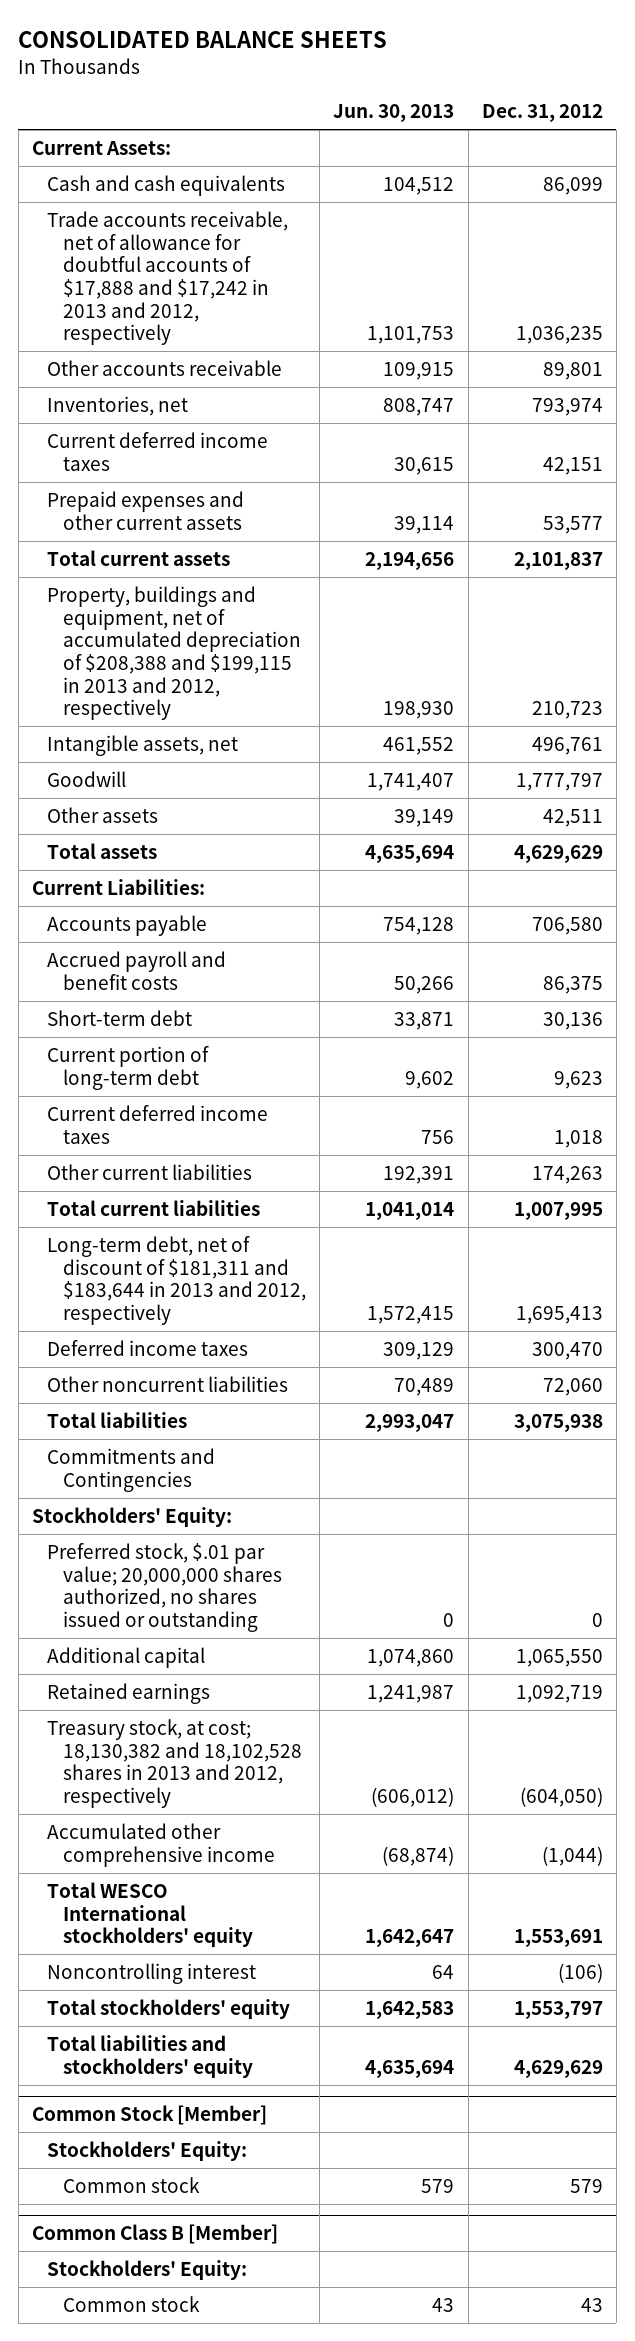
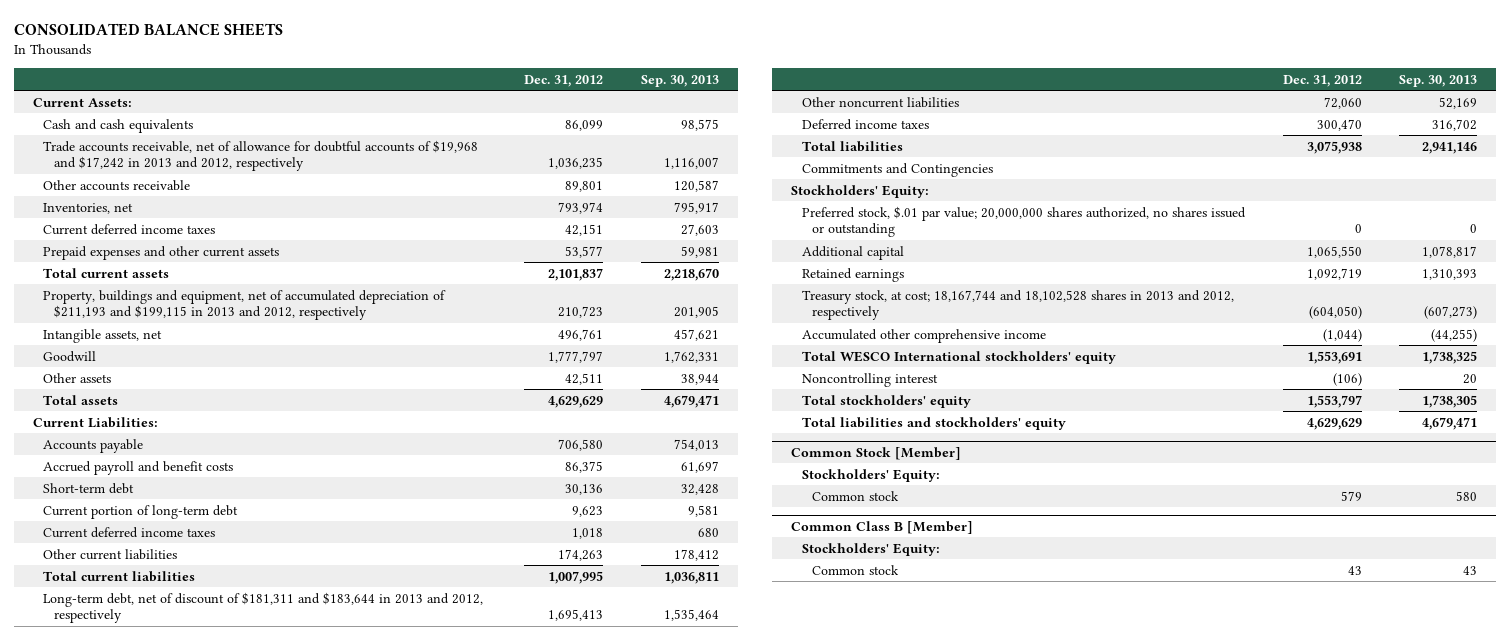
- | Jun. 30, 2013 | Dec. 31, 2012
+ | Dec. 31, 2012 | Sep. 30, 2013
- Trade accounts receivable, net of allowance for doubtful accounts of $17,888 and $17,242 in 2013 and 2012, respectively | 1,101,753 | 1,036,235
+ Trade accounts receivable, net of allowance for doubtful accounts of $19,968 and $17,242 in 2013 and 2012, respectively | 1,036,235 | 1,116,007
- Property, buildings and equipment, net of accumulated depreciation of $208,388 and $199,115 in 2013 and 2012, respectively | 198,930 | 210,723
+ Property, buildings and equipment, net of accumulated depreciation of $211,193 and $199,115 in 2013 and 2012, respectively | 210,723 | 201,905
moved down: Deferred income taxes | 300,470 | 316,702
- Treasury stock, at cost; 18,130,382 and 18,102,528 shares in 2013 and 2012, respectively | (606,012) | (604,050)
+ Treasury stock, at cost; 18,167,744 and 18,102,528 shares in 2013 and 2012, respectively | (604,050) | (607,273)

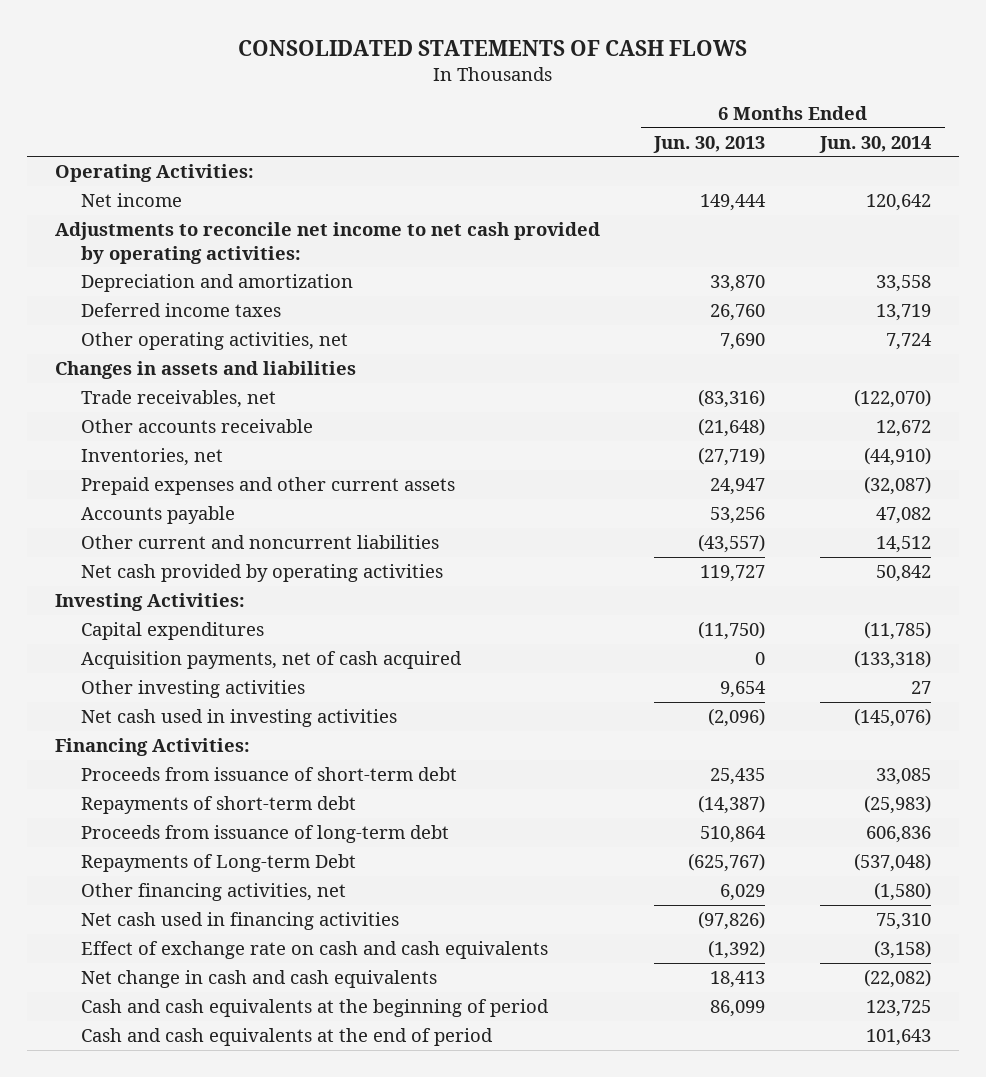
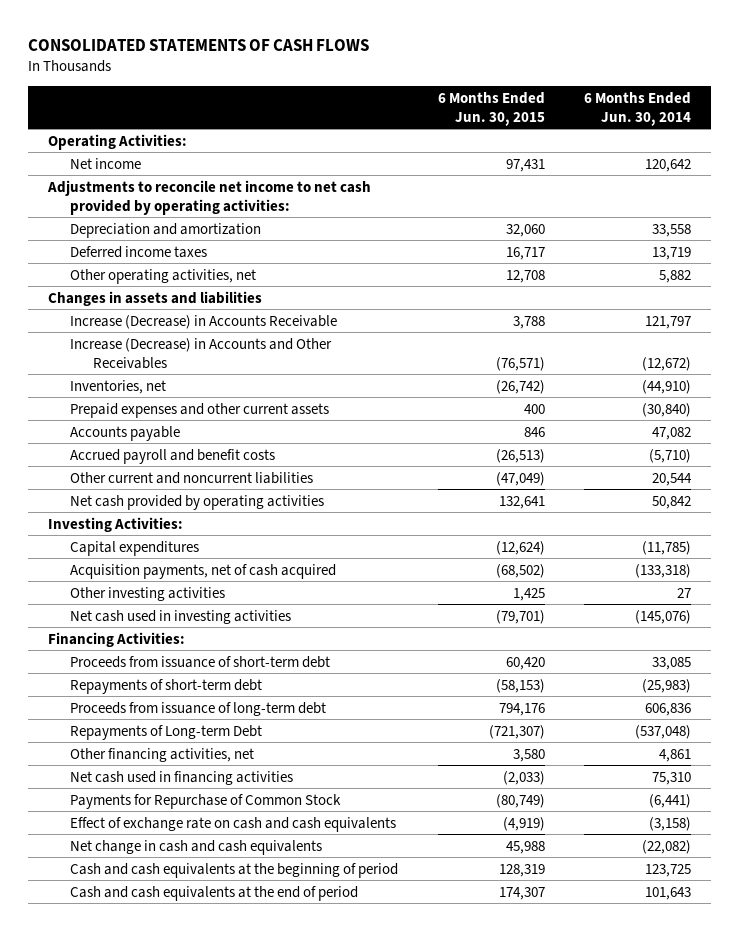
- | 6 Months Ended Jun. 30, 2013 | 6 Months Ended Jun. 30, 2014
+ | 6 Months Ended Jun. 30, 2015 | 6 Months Ended Jun. 30, 2014
- Other operating activities, net | 7,690 | 7,724
+ Other operating activities, net | 12,708 | 5,882
- Trade receivables, net | (83,316) | (122,070)
- Other accounts receivable | (21,648) | 12,672
+ Increase (Decrease) in Accounts Receivable | 3,788 | 121,797
+ Increase (Decrease) in Accounts and Other Receivables | (76,571) | (12,672)
- Prepaid expenses and other current assets | 24,947 | (32,087)
+ Prepaid expenses and other current assets | 400 | (30,840)
- Other current and noncurrent liabilities | (43,557) | 14,512
+ Accrued payroll and benefit costs | (26,513) | (5,710)
+ Other current and noncurrent liabilities | (47,049) | 20,544
- Other financing activities, net | 6,029 | (1,580)
+ Other financing activities, net | 3,580 | 4,861
+ Payments for Repurchase of Common Stock | (80,749) | (6,441)

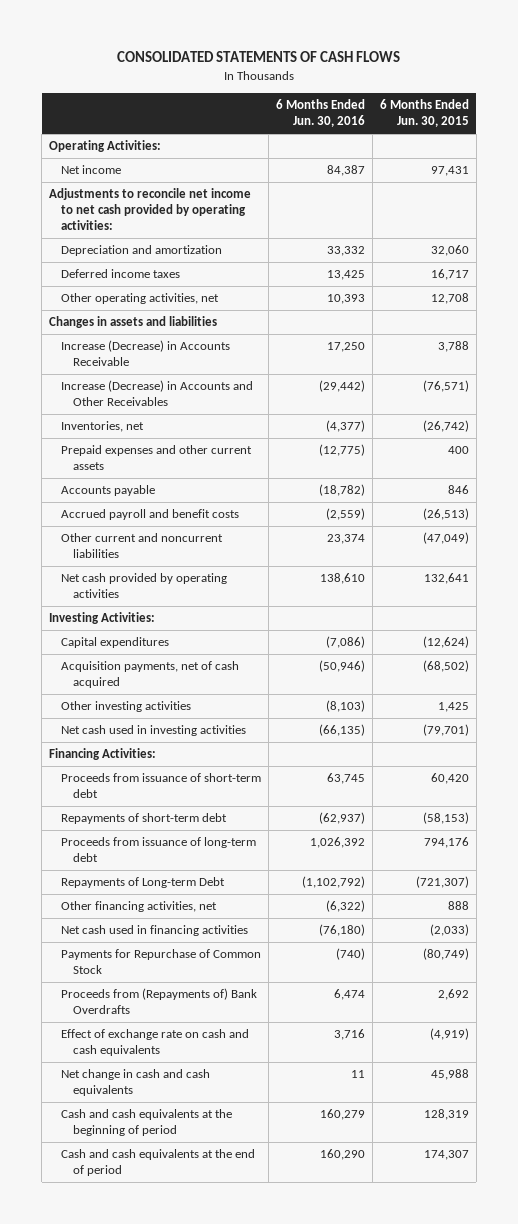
- | 6 Months Ended Jun. 30, 2015 | 6 Months Ended Jun. 30, 2014
+ | 6 Months Ended Jun. 30, 2016 | 6 Months Ended Jun. 30, 2015
- Other financing activities, net | 3,580 | 4,861
+ Other financing activities, net | (6,322) | 888
+ Proceeds from (Repayments of) Bank Overdrafts | 6,474 | 2,692

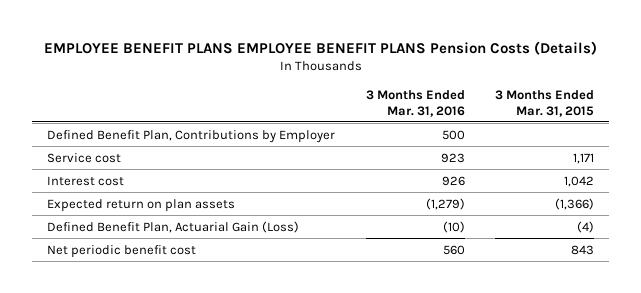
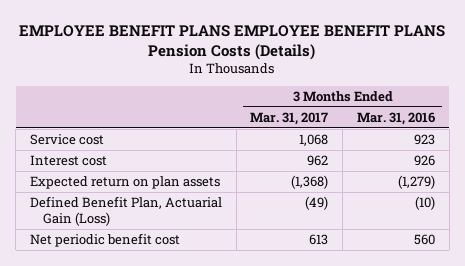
- | 3 Months Ended Mar. 31, 2016 | 3 Months Ended Mar. 31, 2015
+ | 3 Months Ended Mar. 31, 2017 | 3 Months Ended Mar. 31, 2016
- Defined Benefit Plan, Contributions by Employer | 500 |

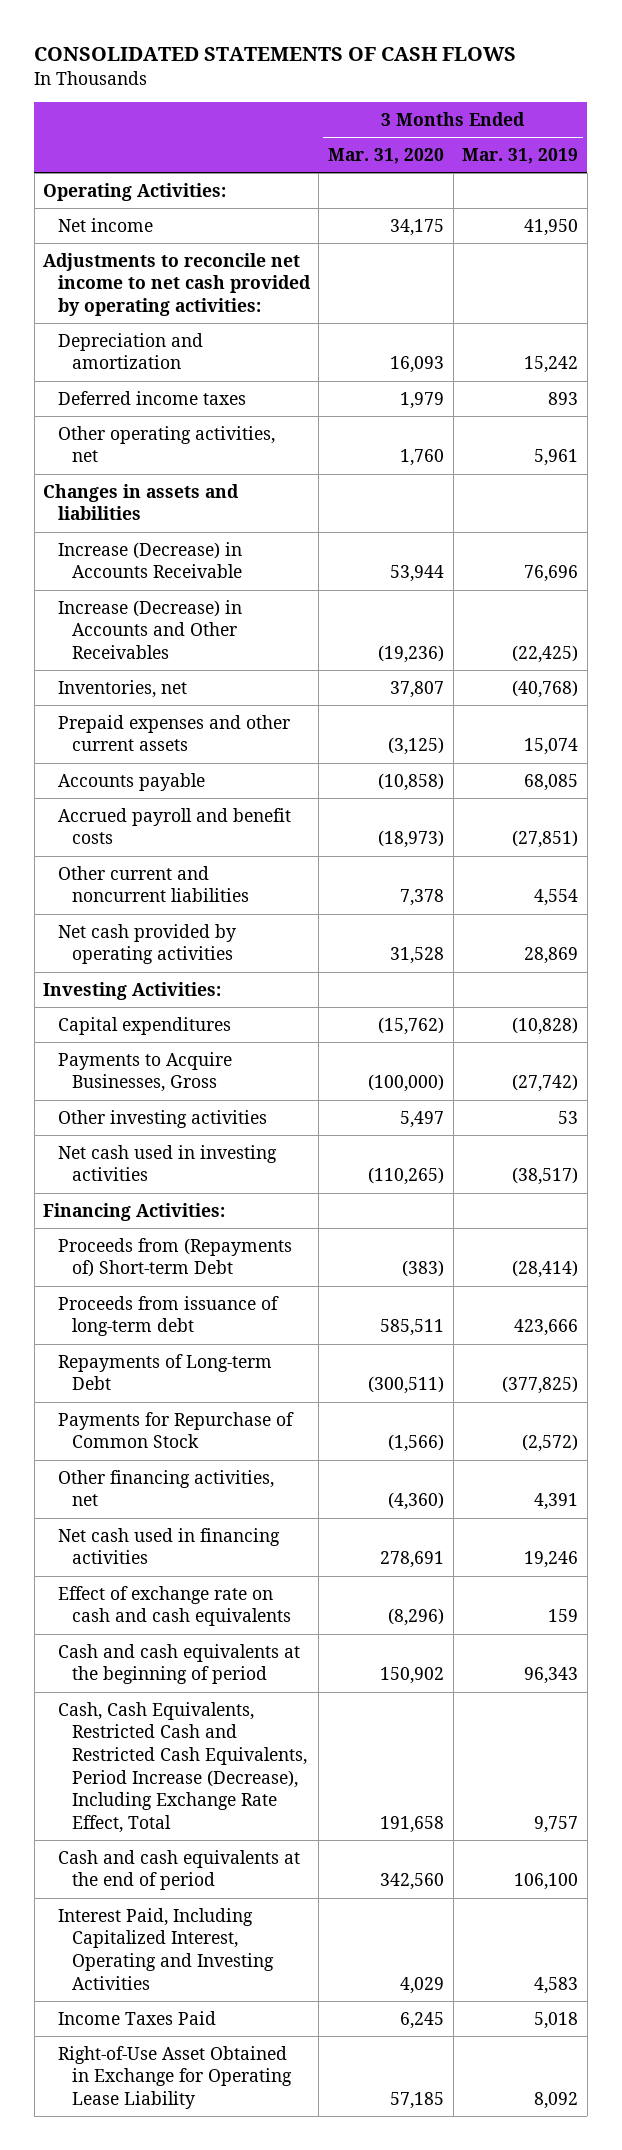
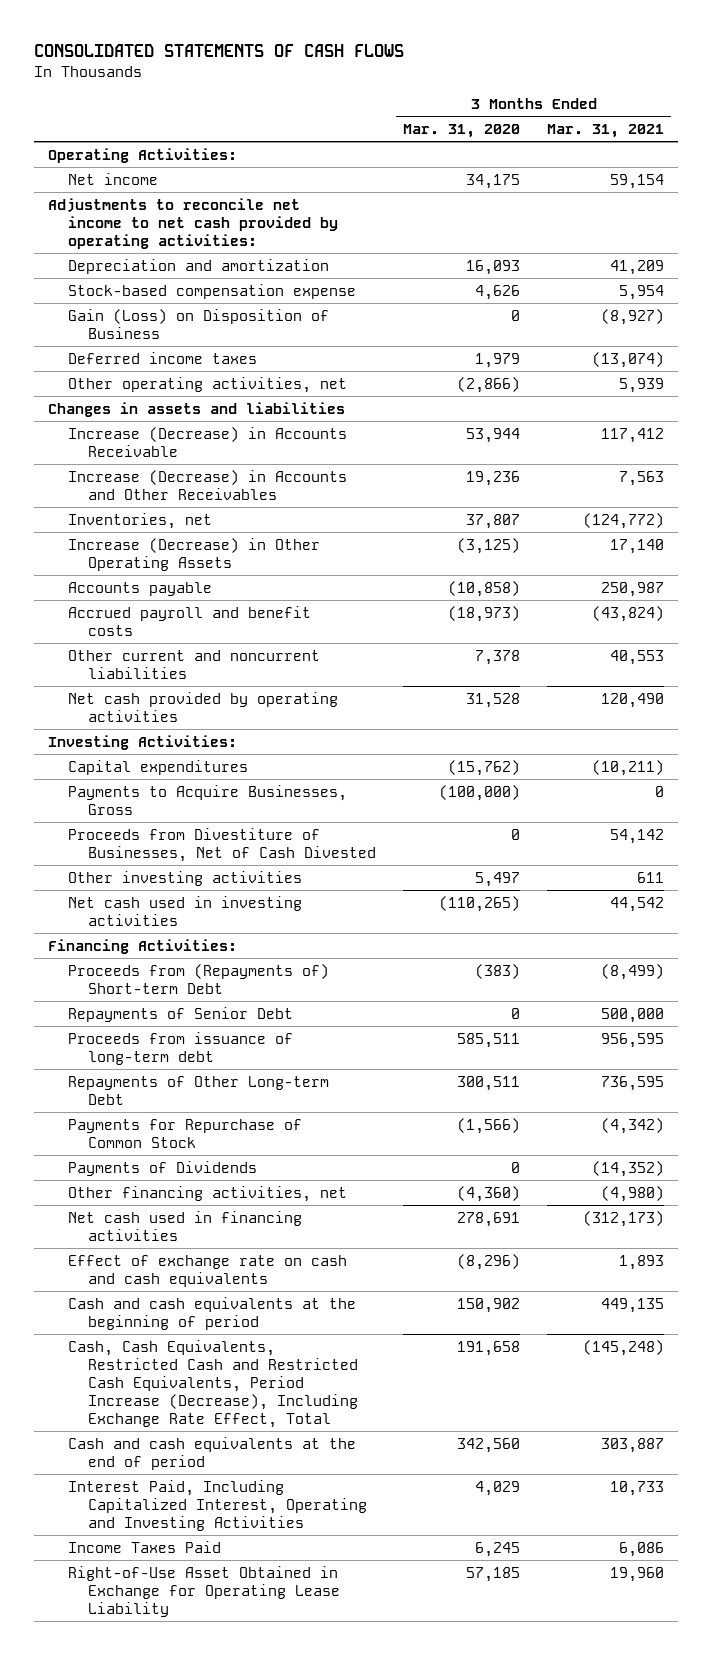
- | 3 Months Ended Mar. 31, 2020 | 3 Months Ended Mar. 31, 2019
+ | 3 Months Ended Mar. 31, 2020 | 3 Months Ended Mar. 31, 2021
+ Stock-based compensation expense | 4,626 | 5,954
+ Gain (Loss) on Disposition of Business | 0 | (8,927)
- Other operating activities, net | 1,760 | 5,961
+ Other operating activities, net | (2,866) | 5,939
- Increase (Decrease) in Accounts and Other Receivables | (19,236) | (22,425)
+ Increase (Decrease) in Accounts and Other Receivables | 19,236 | 7,563
- Prepaid expenses and other current assets | (3,125) | 15,074
+ Increase (Decrease) in Other Operating Assets | (3,125) | 17,140
+ Proceeds from Divestiture of Businesses, Net of Cash Divested | 0 | 54,142
+ Repayments of Senior Debt | 0 | 500,000
- Repayments of Long-term Debt | (300,511) | (377,825)
+ Repayments of Other Long-term Debt | 300,511 | 736,595
+ Payments of Dividends | 0 | (14,352)

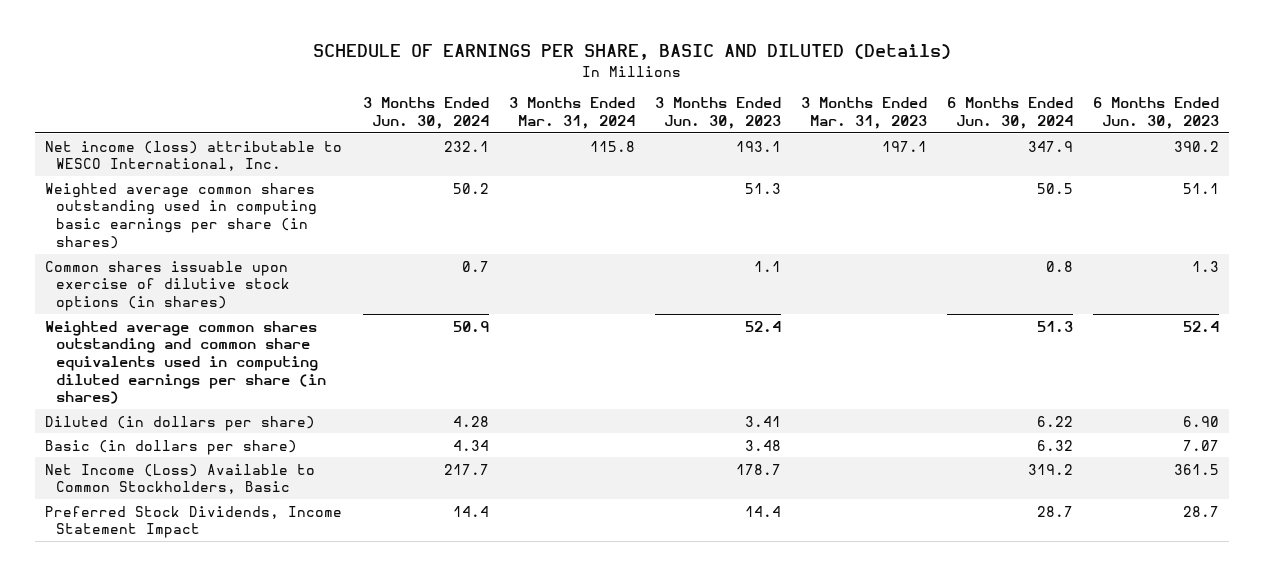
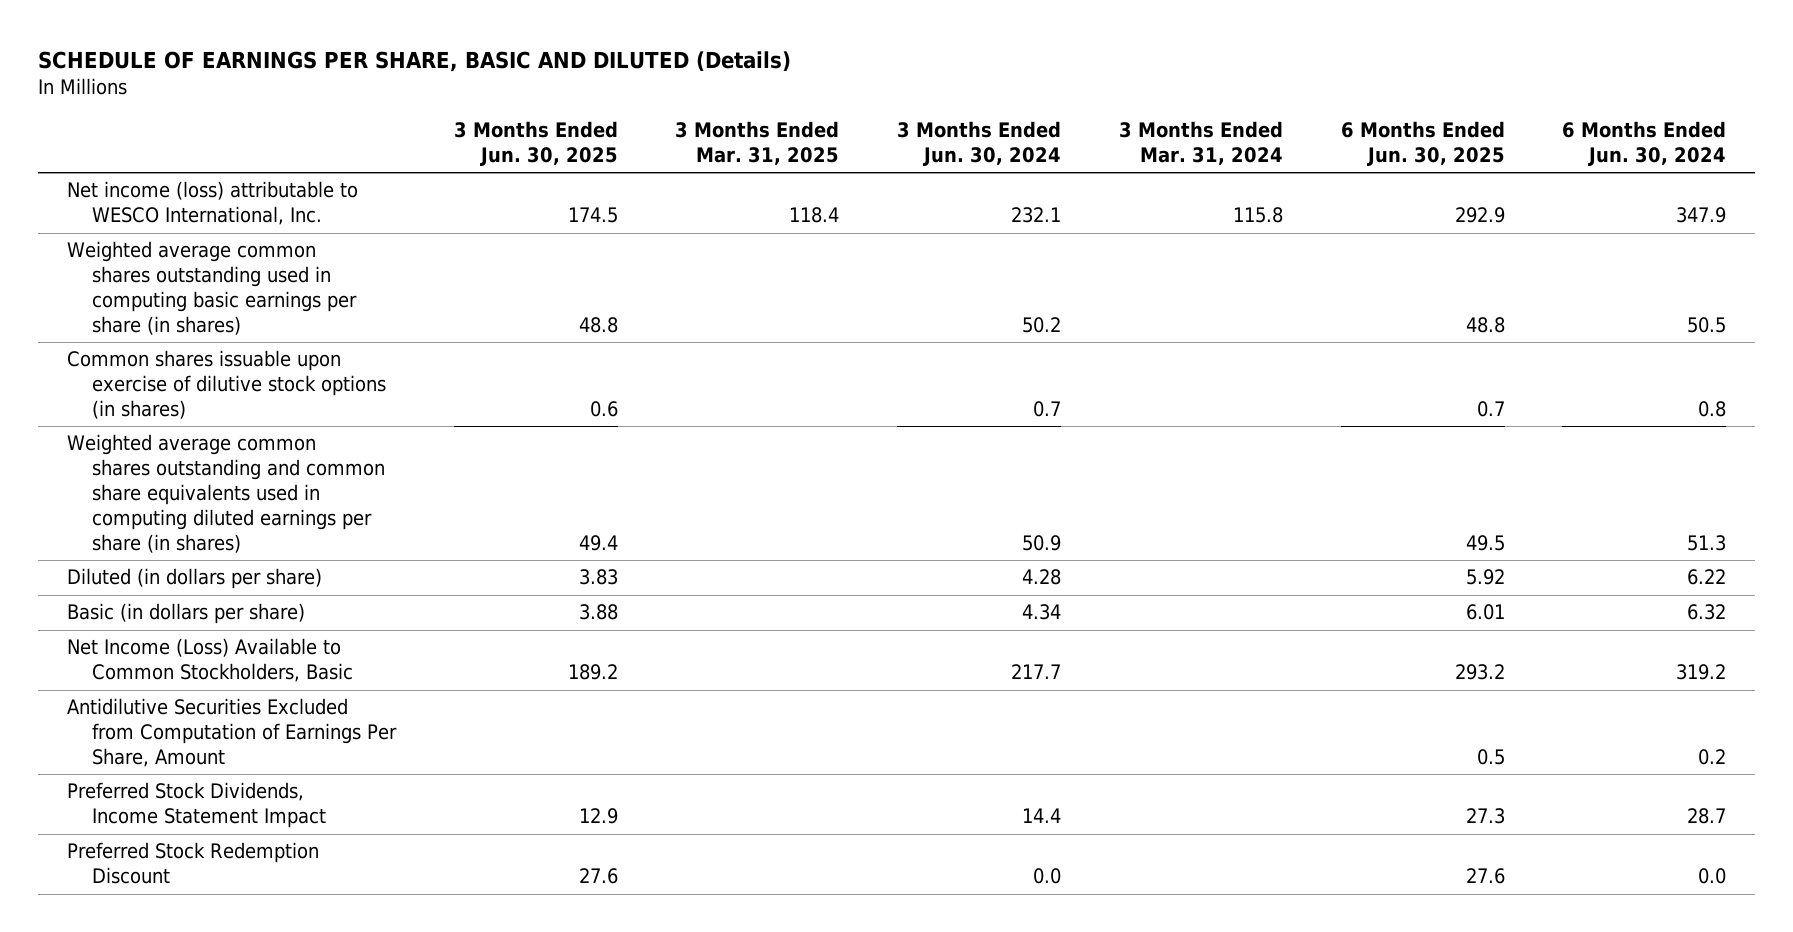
- | 3 Months Ended Jun. 30, 2024 | 3 Months Ended Mar. 31, 2024 | 3 Months Ended Jun. 30, 2023 | 3 Months Ended Mar. 31, 2023 | 6 Months Ended Jun. 30, 2024 | 6 Months Ended Jun. 30, 2023
+ | 3 Months Ended Jun. 30, 2025 | 3 Months Ended Mar. 31, 2025 | 3 Months Ended Jun. 30, 2024 | 3 Months Ended Mar. 31, 2024 | 6 Months Ended Jun. 30, 2025 | 6 Months Ended Jun. 30, 2024
+ Antidilutive Securities Excluded from Computation of Earnings Per Share, Amount | | | | | 0.5 | 0.2
+ Preferred Stock Redemption Discount | 27.6 | | 0.0 | | 27.6 | 0.0

